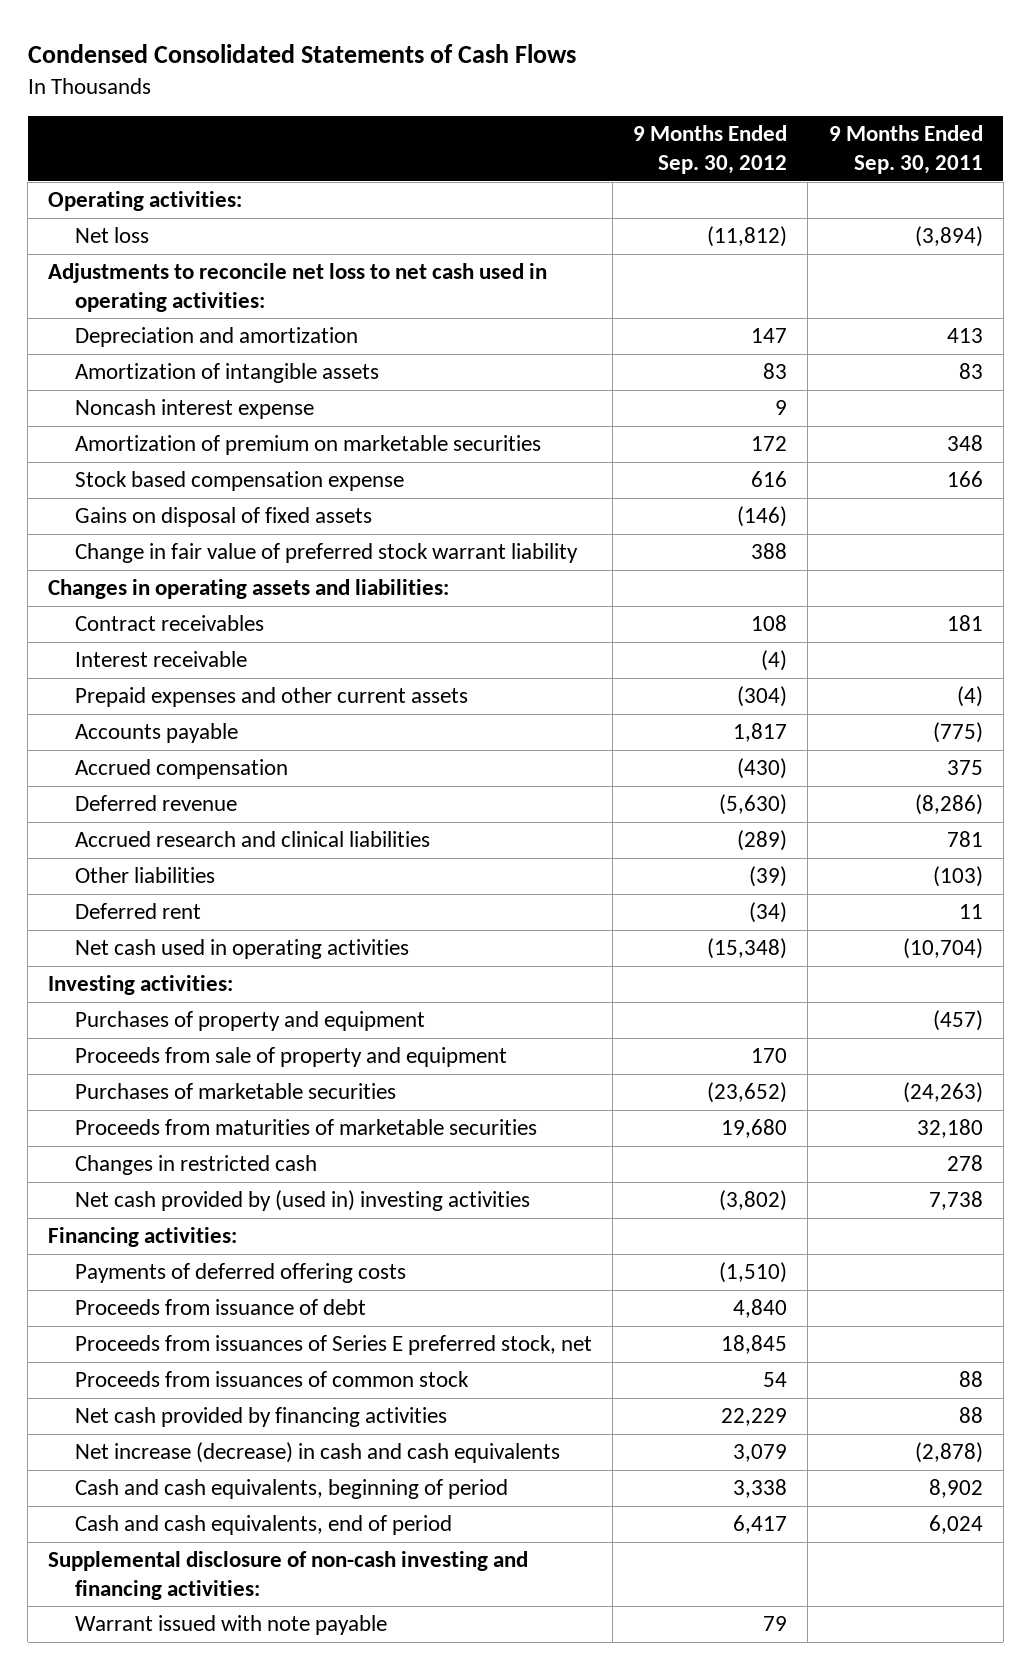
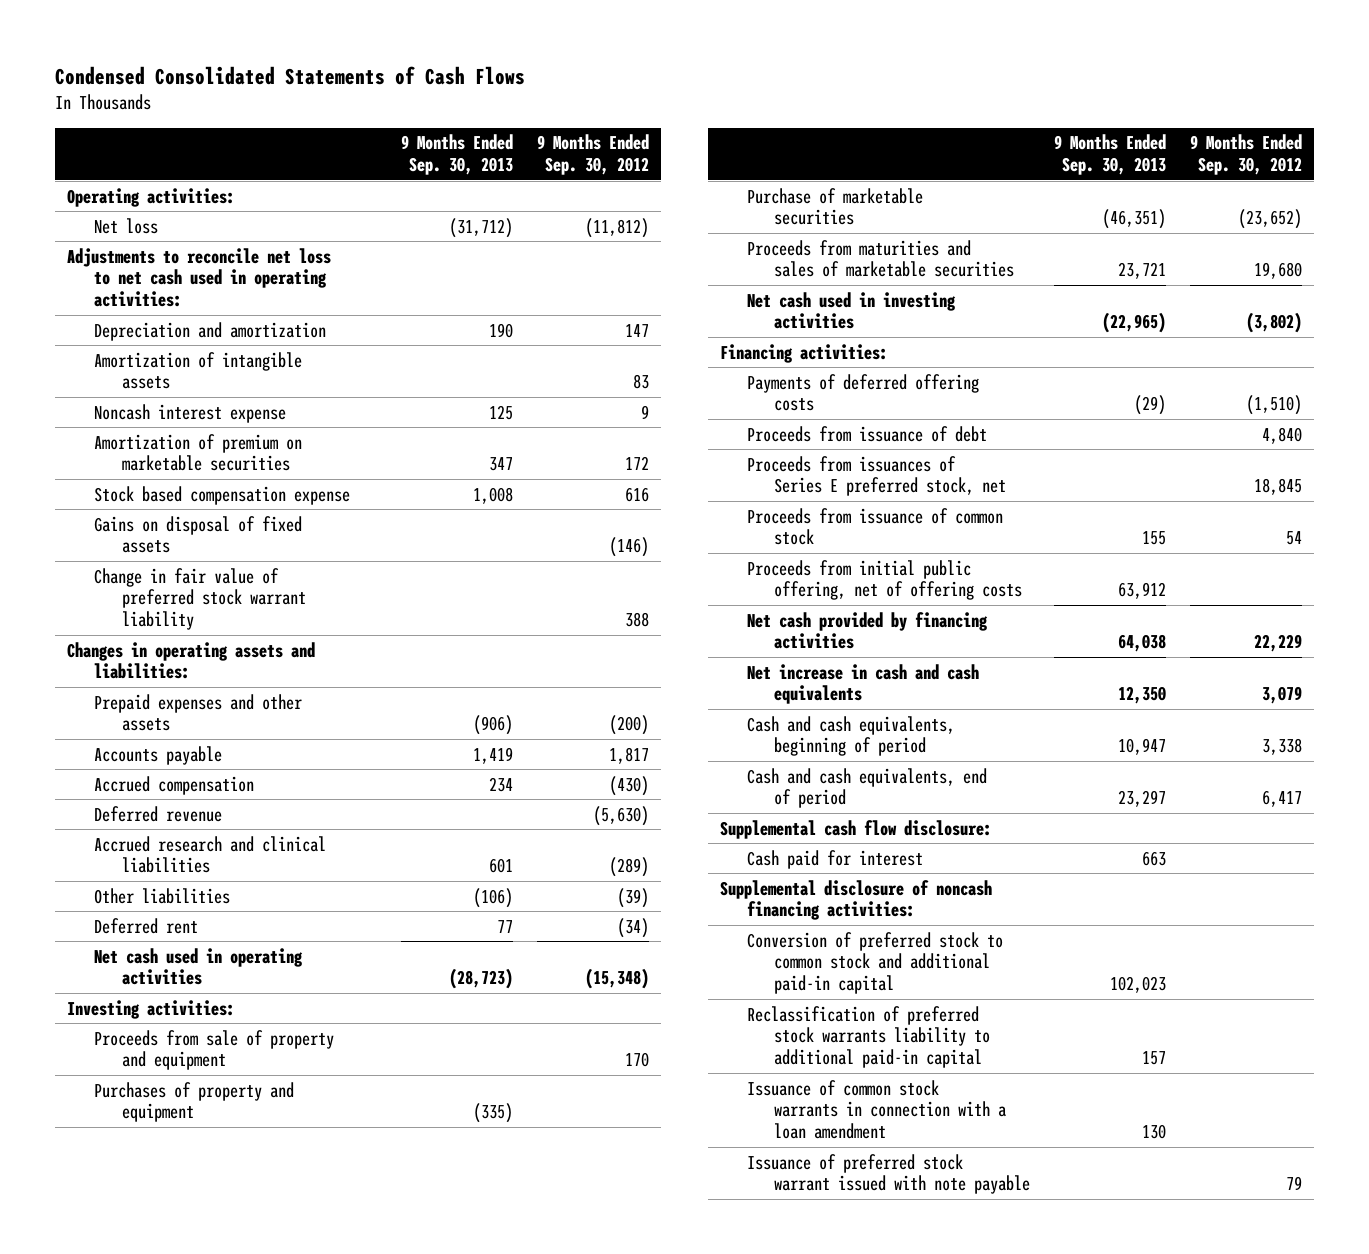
- | 9 Months Ended Sep. 30, 2012 | 9 Months Ended Sep. 30, 2011
+ | 9 Months Ended Sep. 30, 2013 | 9 Months Ended Sep. 30, 2012
- Contract receivables | 108 | 181
- Interest receivable | (4) |
- Prepaid expenses and other current assets | (304) | (4)
+ Prepaid expenses and other assets | (906) | (200)
- Purchases of marketable securities | (23,652) | (24,263)
- Proceeds from maturities of marketable securities | 19,680 | 32,180
- Changes in restricted cash | | 278
- Net cash provided by (used in) investing activities | (3,802) | 7,738
moved down: Purchases of property and equipment | (335) |
+ Purchase of marketable securities | (46,351) | (23,652)
+ Proceeds from maturities and sales of marketable securities | 23,721 | 19,680
+ Net cash used in investing activities | (22,965) | (3,802)
- Proceeds from issuances of common stock | 54 | 88
+ Proceeds from issuance of common stock | 155 | 54
+ Proceeds from initial public offering, net of offering costs | 63,912 |
- Net increase (decrease) in cash and cash equivalents | 3,079 | (2,878)
+ Net increase in cash and cash equivalents | 12,350 | 3,079
- Supplemental disclosure of non-cash investing and financing activities:
- Warrant issued with note payable | 79 |
+ Supplemental cash flow disclosure:
+ Cash paid for interest | 663 |
+ Supplemental disclosure of noncash financing activities:
+ Conversion of preferred stock to common stock and additional paid-in capital | 102,023 |
+ Reclassification of preferred stock warrants liability to additional paid-in capital | 157 |
+ Issuance of common stock warrants in connection with a loan amendment | 130 |
+ Issuance of preferred stock warrant issued with note payable | | 79

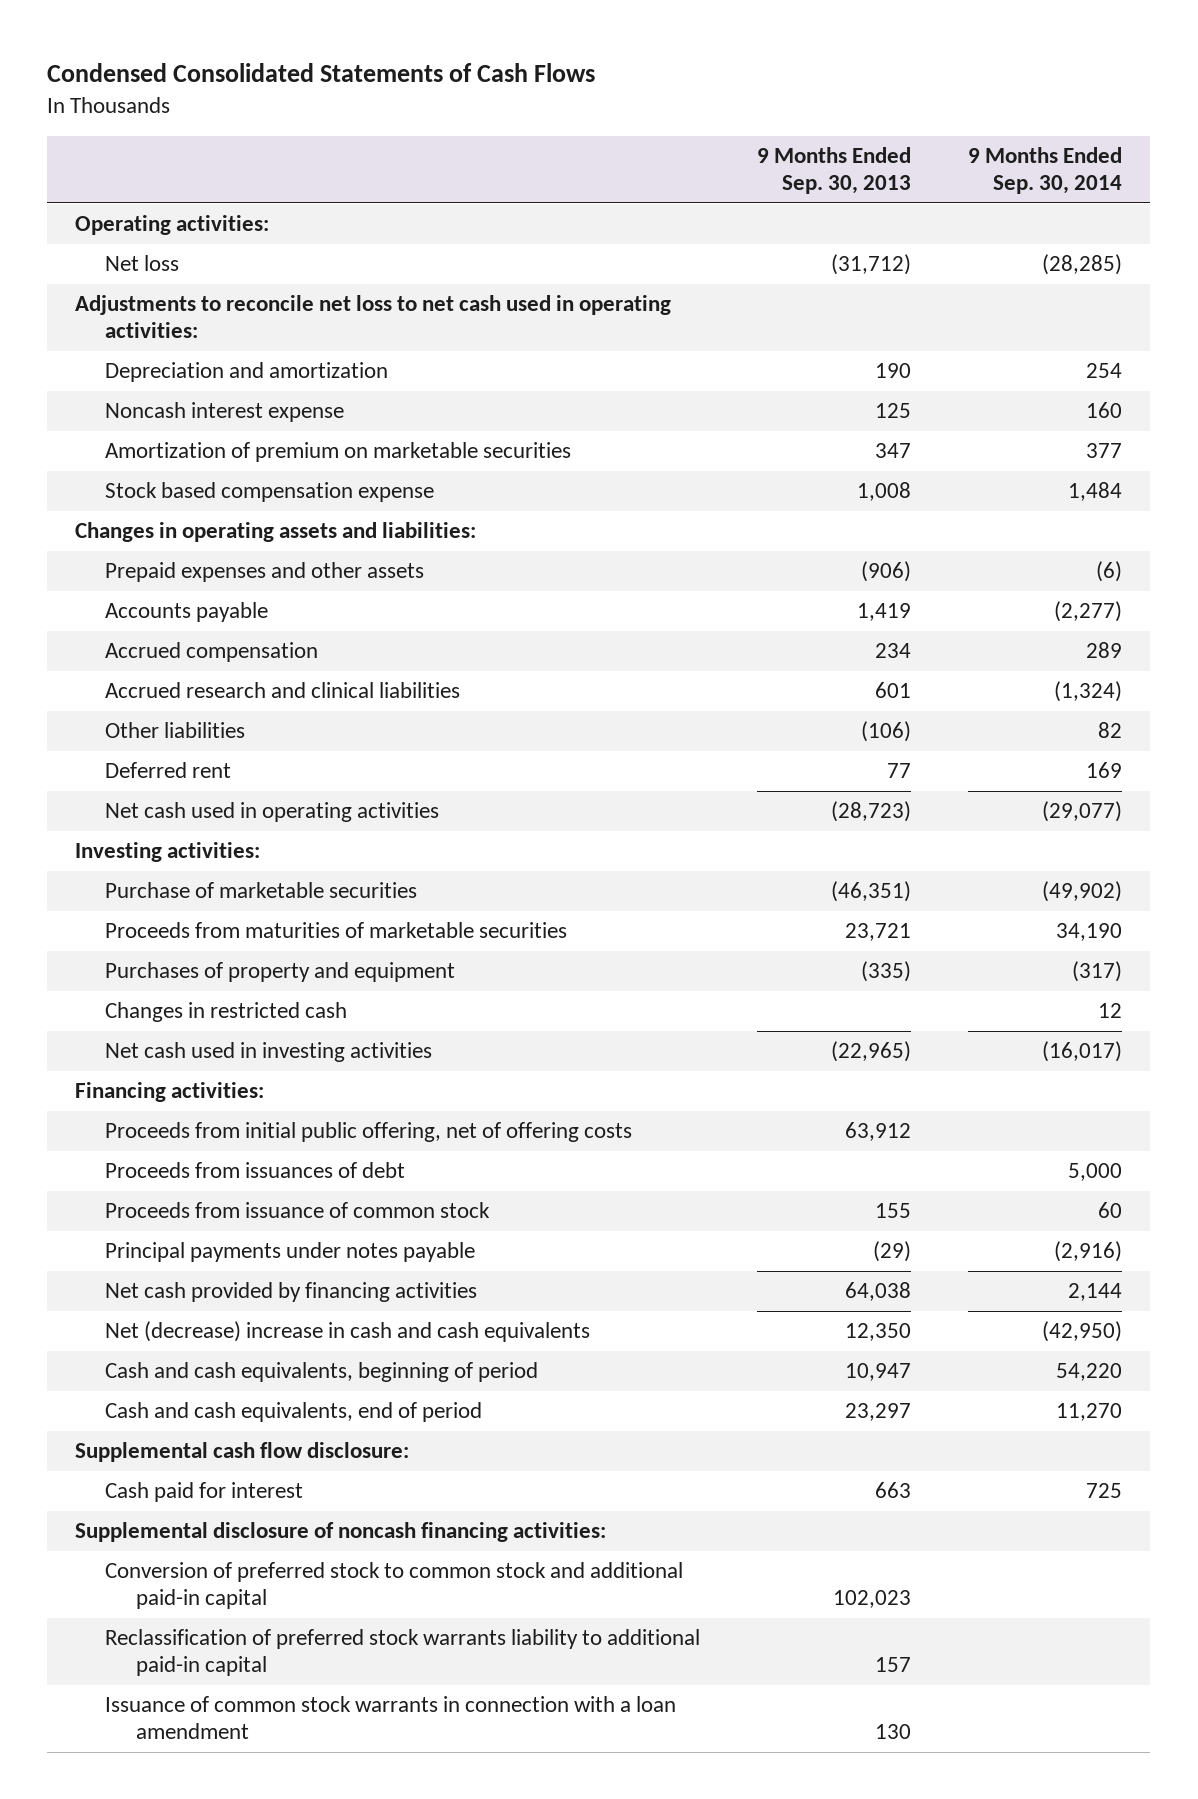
- | 9 Months Ended Sep. 30, 2013 | 9 Months Ended Sep. 30, 2012
+ | 9 Months Ended Sep. 30, 2013 | 9 Months Ended Sep. 30, 2014
- Amortization of intangible assets | | 83
- Gains on disposal of fixed assets | | (146)
- Change in fair value of preferred stock warrant liability | | 388
- Deferred revenue | | (5,630)
- Proceeds from sale of property and equipment | | 170
- Proceeds from maturities and sales of marketable securities | 23,721 | 19,680
+ Proceeds from maturities of marketable securities | 23,721 | 34,190
moved down: Purchases of property and equipment | (335) | (317)
+ Changes in restricted cash | | 12
- Payments of deferred offering costs | (29) | (1,510)
- Proceeds from issuance of debt | | 4,840
- Proceeds from issuances of Series E preferred stock, net | | 18,845
+ Proceeds from issuances of debt | | 5,000
moved down: Proceeds from issuance of common stock | 155 | 60
+ Principal payments under notes payable | (29) | (2,916)
- Net increase in cash and cash equivalents | 12,350 | 3,079
+ Net (decrease) increase in cash and cash equivalents | 12,350 | (42,950)
- Issuance of preferred stock warrant issued with note payable | | 79

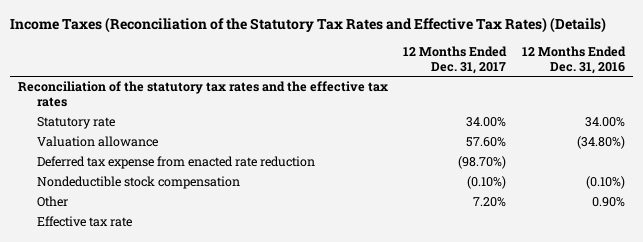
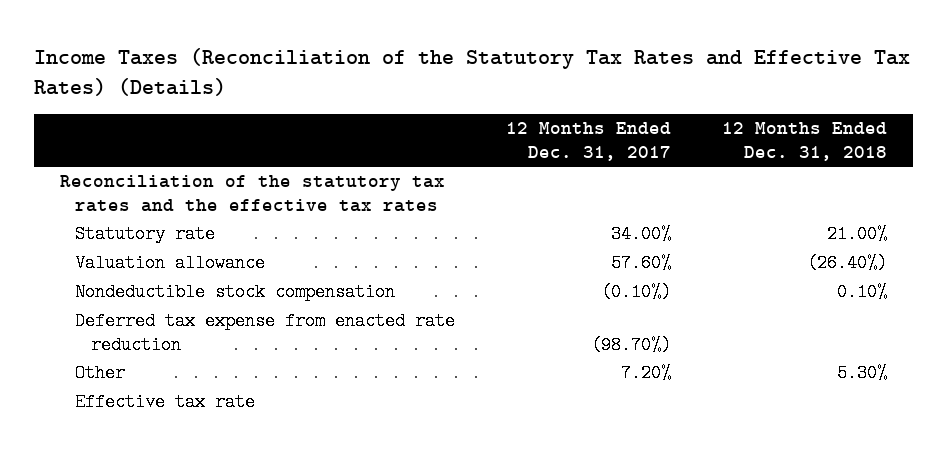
- | 12 Months Ended Dec. 31, 2017 | 12 Months Ended Dec. 31, 2016
+ | 12 Months Ended Dec. 31, 2017 | 12 Months Ended Dec. 31, 2018
moved down: Deferred tax expense from enacted rate reduction | (98.70%) |

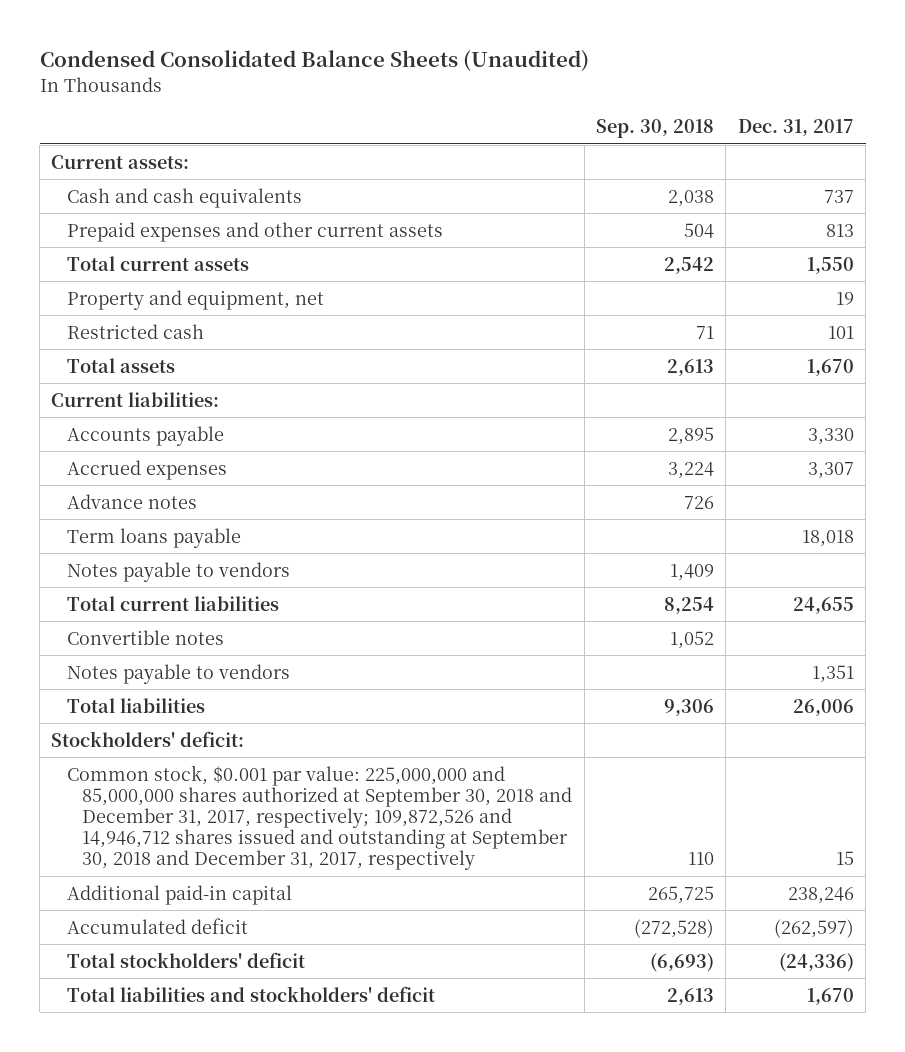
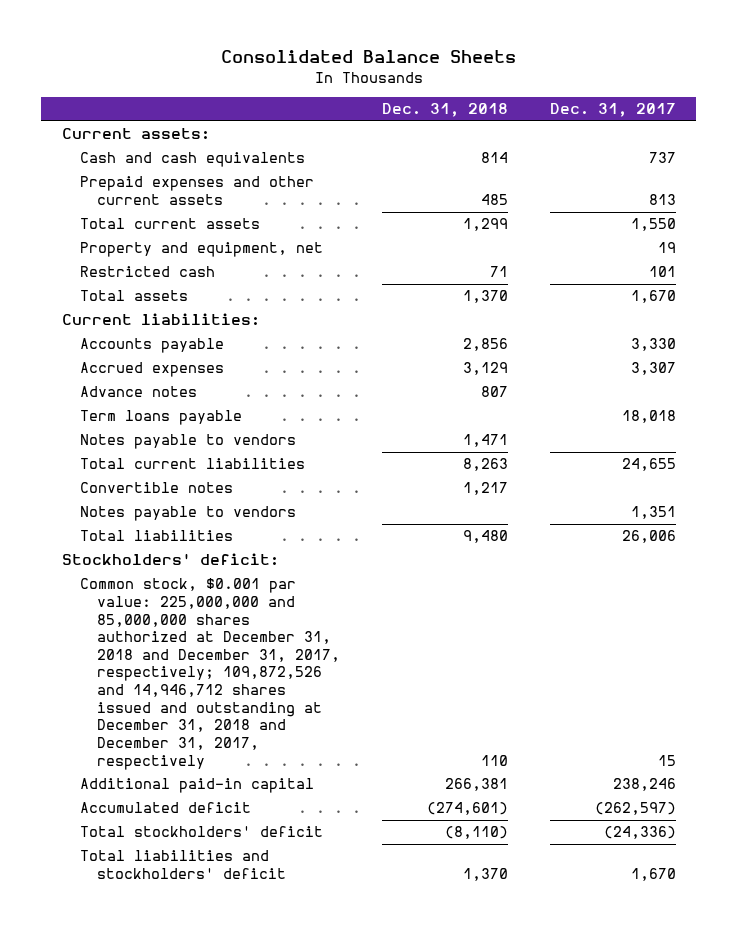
- Condensed Consolidated Balance Sheets (Unaudited)
+ Consolidated Balance Sheets
- | Sep. 30, 2018 | Dec. 31, 2017
+ | Dec. 31, 2018 | Dec. 31, 2017
- Common stock, $0.001 par value: 225,000,000 and 85,000,000 shares authorized at September 30, 2018 and December 31, 2017, respectively; 109,872,526 and 14,946,712 shares issued and outstanding at September 30, 2018 and December 31, 2017, respectively | 110 | 15
+ Common stock, $0.001 par value: 225,000,000 and 85,000,000 shares authorized at December 31, 2018 and December 31, 2017, respectively; 109,872,526 and 14,946,712 shares issued and outstanding at December 31, 2018 and December 31, 2017, respectively | 110 | 15

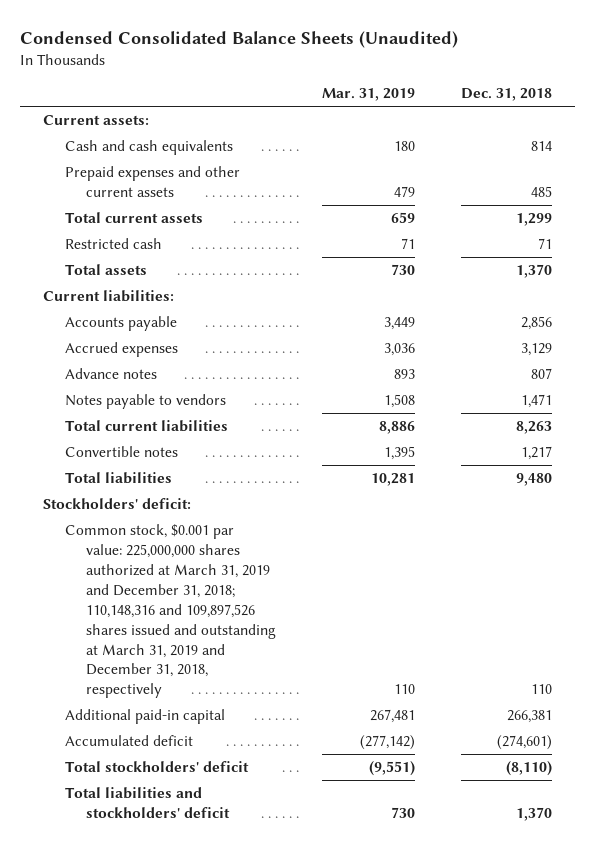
- Consolidated Balance Sheets
+ Condensed Consolidated Balance Sheets (Unaudited)
- | Dec. 31, 2018 | Dec. 31, 2017
+ | Mar. 31, 2019 | Dec. 31, 2018
- Property and equipment, net | | 19
- Term loans payable | | 18,018
- Notes payable to vendors | | 1,351
- Common stock, $0.001 par value: 225,000,000 and 85,000,000 shares authorized at December 31, 2018 and December 31, 2017, respectively; 109,872,526 and 14,946,712 shares issued and outstanding at December 31, 2018 and December 31, 2017, respectively | 110 | 15
+ Common stock, $0.001 par value: 225,000,000 shares authorized at March 31, 2019 and December 31, 2018; 110,148,316 and 109,897,526 shares issued and outstanding at March 31, 2019 and December 31, 2018, respectively | 110 | 110

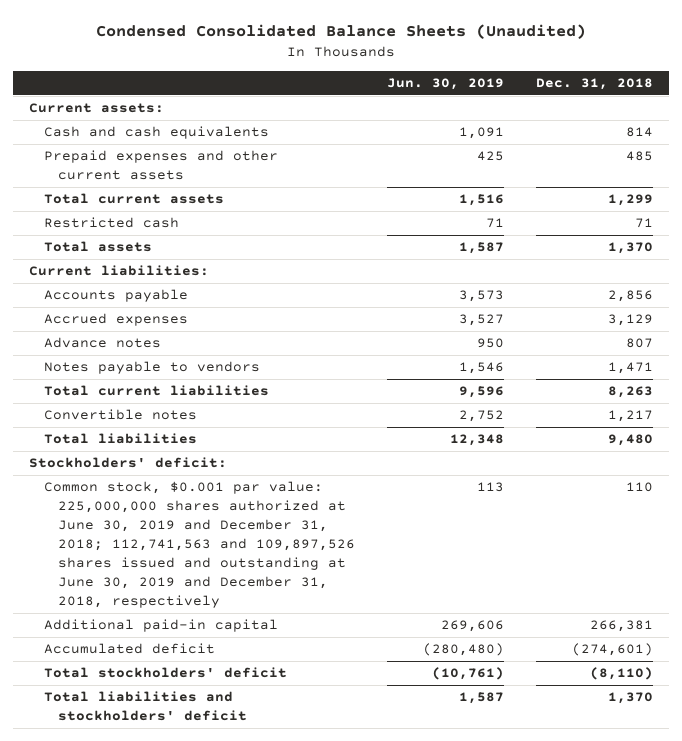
- | Mar. 31, 2019 | Dec. 31, 2018
+ | Jun. 30, 2019 | Dec. 31, 2018
- Common stock, $0.001 par value: 225,000,000 shares authorized at March 31, 2019 and December 31, 2018; 110,148,316 and 109,897,526 shares issued and outstanding at March 31, 2019 and December 31, 2018, respectively | 110 | 110
+ Common stock, $0.001 par value: 225,000,000 shares authorized at June 30, 2019 and December 31, 2018; 112,741,563 and 109,897,526 shares issued and outstanding at June 30, 2019 and December 31, 2018, respectively | 113 | 110

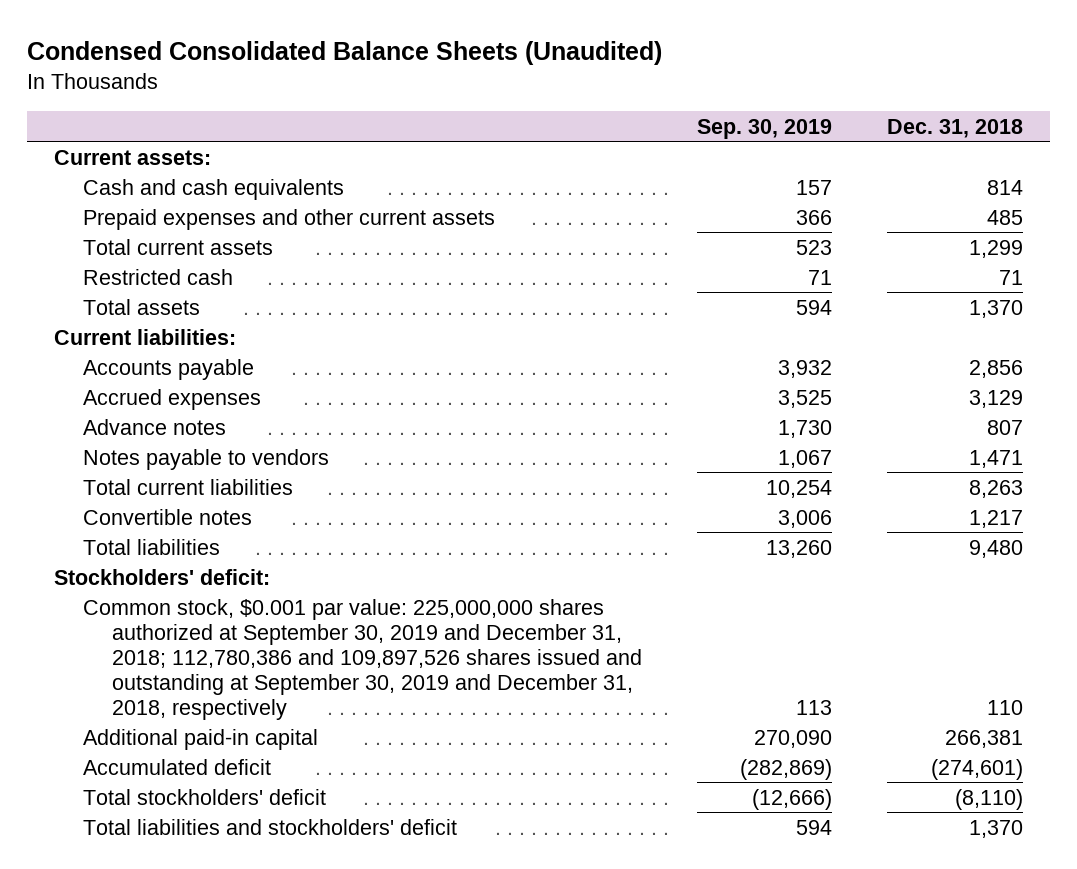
- | Jun. 30, 2019 | Dec. 31, 2018
+ | Sep. 30, 2019 | Dec. 31, 2018
- Common stock, $0.001 par value: 225,000,000 shares authorized at June 30, 2019 and December 31, 2018; 112,741,563 and 109,897,526 shares issued and outstanding at June 30, 2019 and December 31, 2018, respectively | 113 | 110
+ Common stock, $0.001 par value: 225,000,000 shares authorized at September 30, 2019 and December 31, 2018; 112,780,386 and 109,897,526 shares issued and outstanding at September 30, 2019 and December 31, 2018, respectively | 113 | 110

